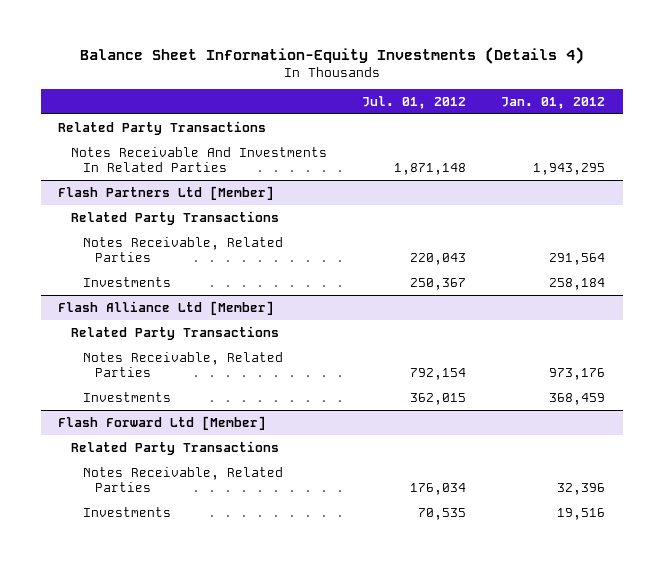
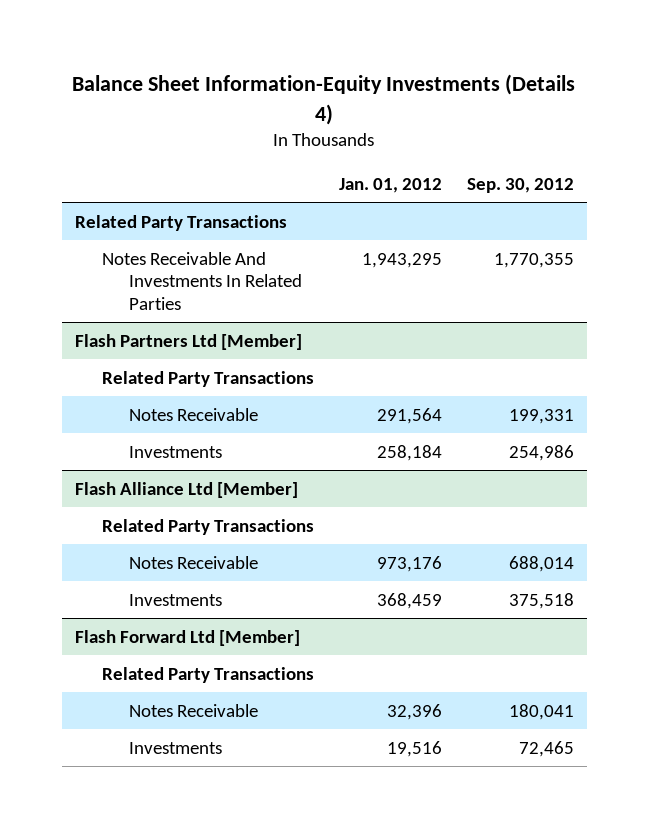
- | Jul. 01, 2012 | Jan. 01, 2012
+ | Jan. 01, 2012 | Sep. 30, 2012
@ Flash Partners Ltd [Member]
- Notes Receivable, Related Parties | 220,043 | 291,564
+ Notes Receivable | 291,564 | 199,331
@ Flash Alliance Ltd [Member]
- Notes Receivable, Related Parties | 792,154 | 973,176
+ Notes Receivable | 973,176 | 688,014
@ Flash Forward Ltd [Member]
- Notes Receivable, Related Parties | 176,034 | 32,396
+ Notes Receivable | 32,396 | 180,041

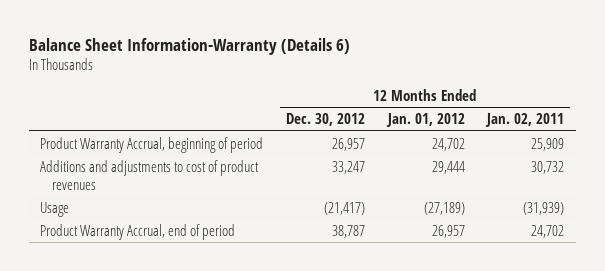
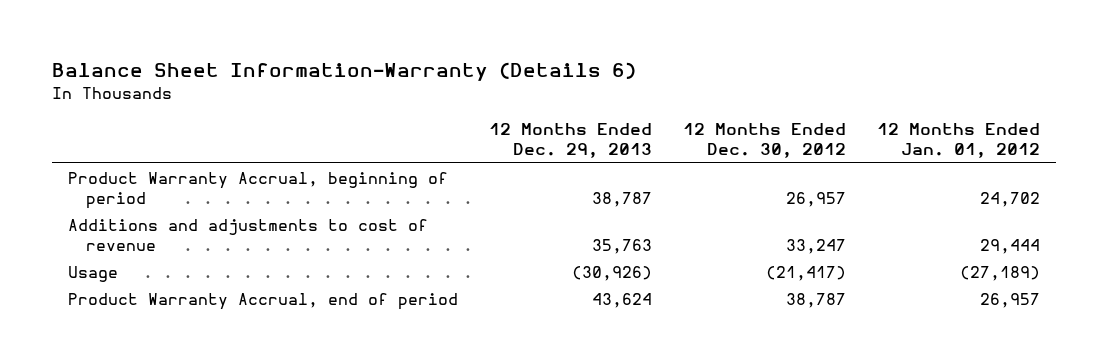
- | 12 Months Ended Dec. 30, 2012 | 12 Months Ended Jan. 01, 2012 | 12 Months Ended Jan. 02, 2011
+ | 12 Months Ended Dec. 29, 2013 | 12 Months Ended Dec. 30, 2012 | 12 Months Ended Jan. 01, 2012
- Additions and adjustments to cost of product revenues | 33,247 | 29,444 | 30,732
+ Additions and adjustments to cost of revenue | 35,763 | 33,247 | 29,444

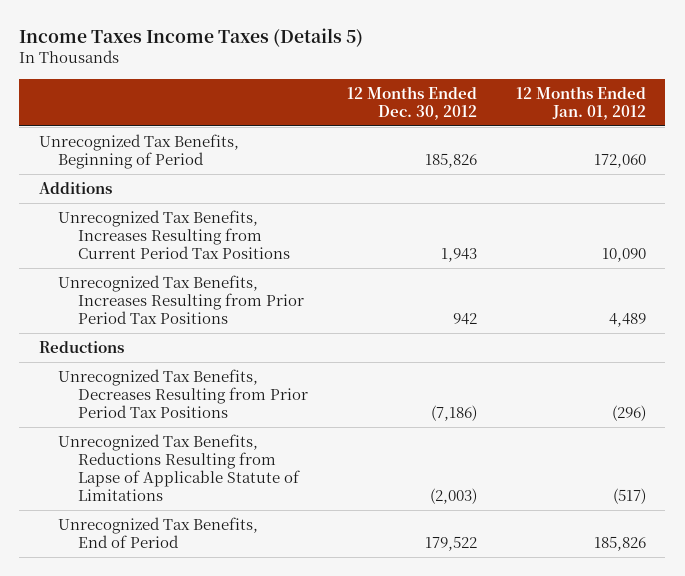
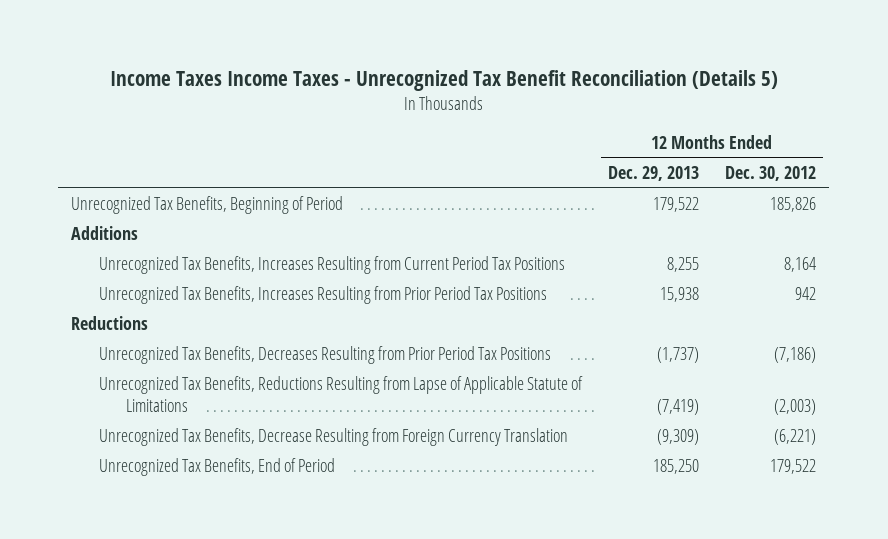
- Income Taxes Income Taxes (Details 5)
+ Income Taxes Income Taxes - Unrecognized Tax Benefit Reconciliation (Details 5)
- | 12 Months Ended Dec. 30, 2012 | 12 Months Ended Jan. 01, 2012
+ | 12 Months Ended Dec. 29, 2013 | 12 Months Ended Dec. 30, 2012
- Unrecognized Tax Benefits, Increases Resulting from Current Period Tax Positions | 1,943 | 10,090
+ Unrecognized Tax Benefits, Increases Resulting from Current Period Tax Positions | 8,255 | 8,164
+ Unrecognized Tax Benefits, Decrease Resulting from Foreign Currency Translation | (9,309) | (6,221)

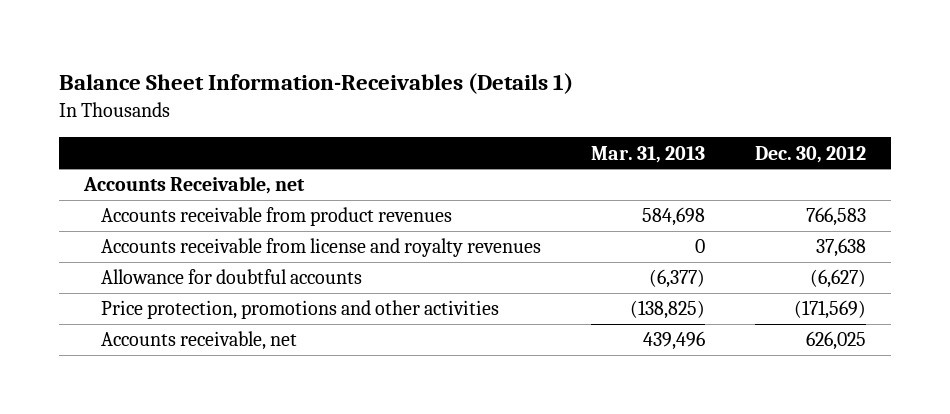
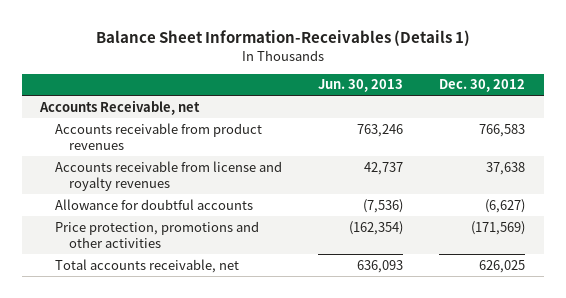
- | Mar. 31, 2013 | Dec. 30, 2012
+ | Jun. 30, 2013 | Dec. 30, 2012
- Accounts receivable, net | 439,496 | 626,025
+ Total accounts receivable, net | 636,093 | 626,025

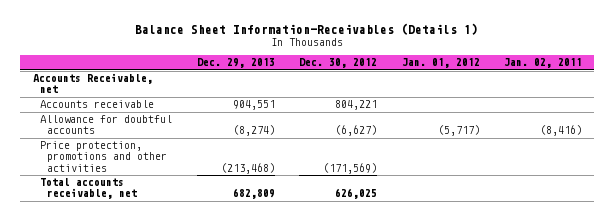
- | Jun. 30, 2013 | Dec. 30, 2012
+ | Dec. 29, 2013 | Dec. 30, 2012 | Jan. 01, 2012 | Jan. 02, 2011
- Accounts receivable from product revenues | 763,246 | 766,583
- Accounts receivable from license and royalty revenues | 42,737 | 37,638
+ Accounts receivable | 904,551 | 804,221 | |

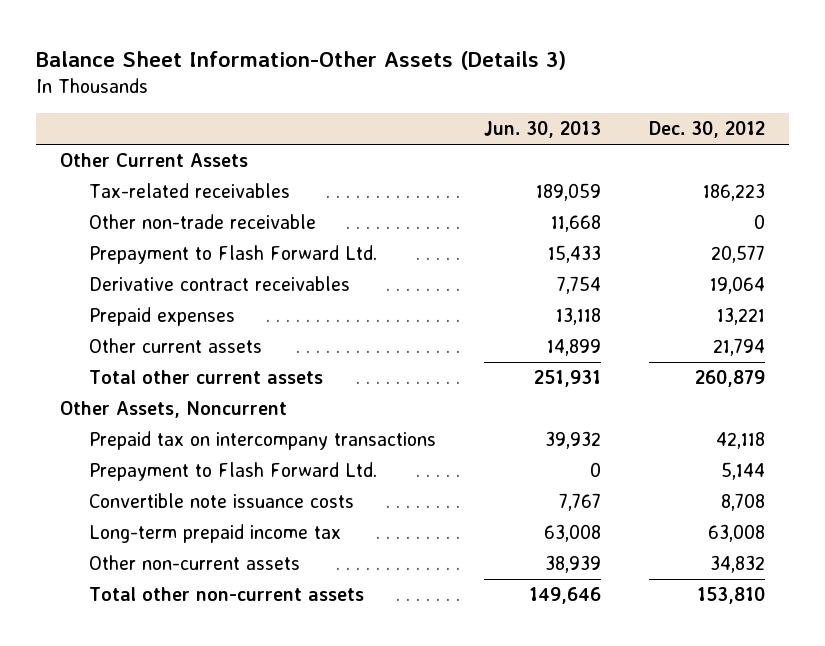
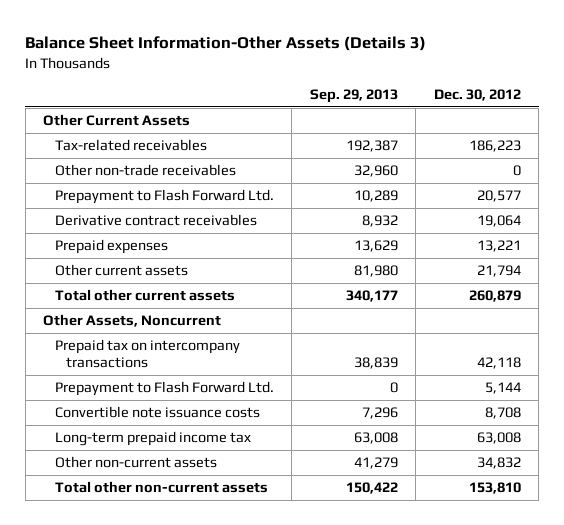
- | Jun. 30, 2013 | Dec. 30, 2012
+ | Sep. 29, 2013 | Dec. 30, 2012
- Other non-trade receivable | 11,668 | 0
+ Other non-trade receivables | 32,960 | 0

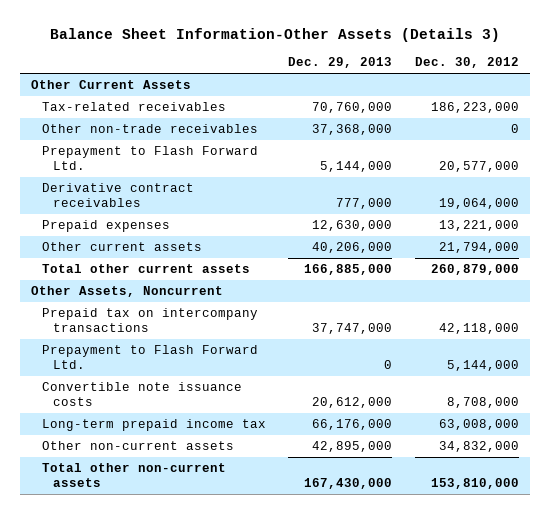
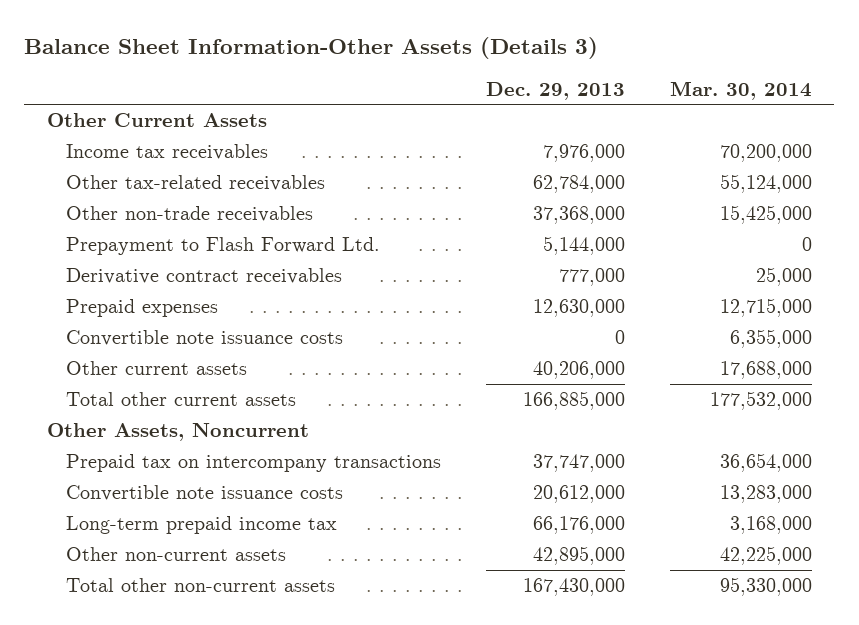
- | Dec. 29, 2013 | Dec. 30, 2012
+ | Dec. 29, 2013 | Mar. 30, 2014
- Tax-related receivables | 70,760,000 | 186,223,000
+ Income tax receivables | 7,976,000 | 70,200,000
+ Other tax-related receivables | 62,784,000 | 55,124,000
+ Convertible note issuance costs | 0 | 6,355,000
- Prepayment to Flash Forward Ltd. | 0 | 5,144,000

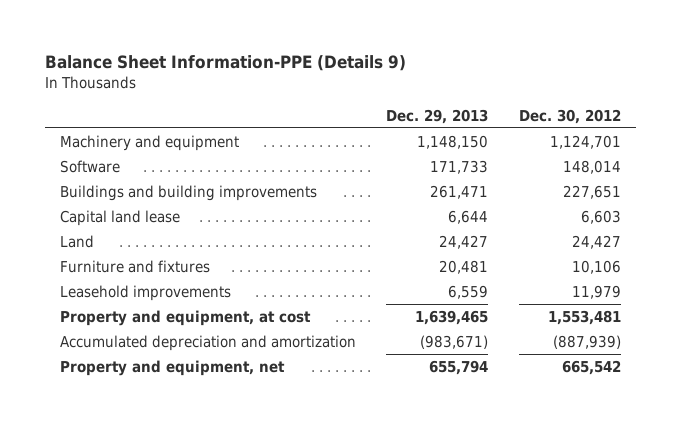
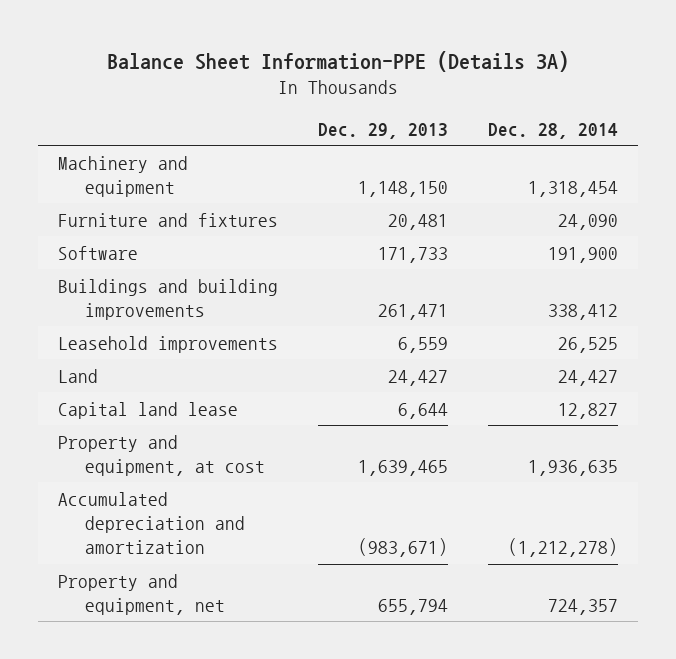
- Balance Sheet Information-PPE (Details 9)
+ Balance Sheet Information-PPE (Details 3A)
- | Dec. 29, 2013 | Dec. 30, 2012
+ | Dec. 29, 2013 | Dec. 28, 2014
moved up: Furniture and fixtures | 20,481 | 24,090
moved down: Land | 24,427 | 24,427
moved down: Capital land lease | 6,644 | 12,827

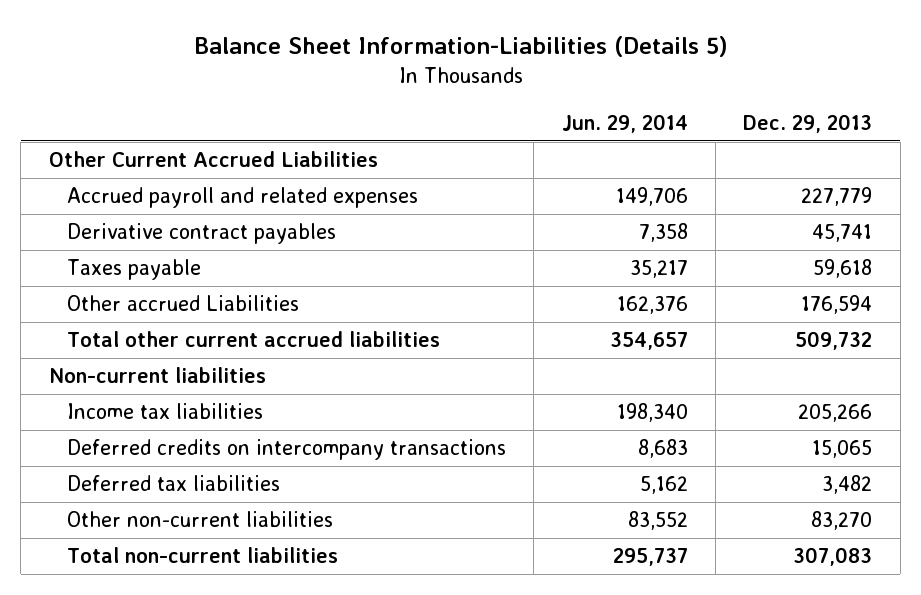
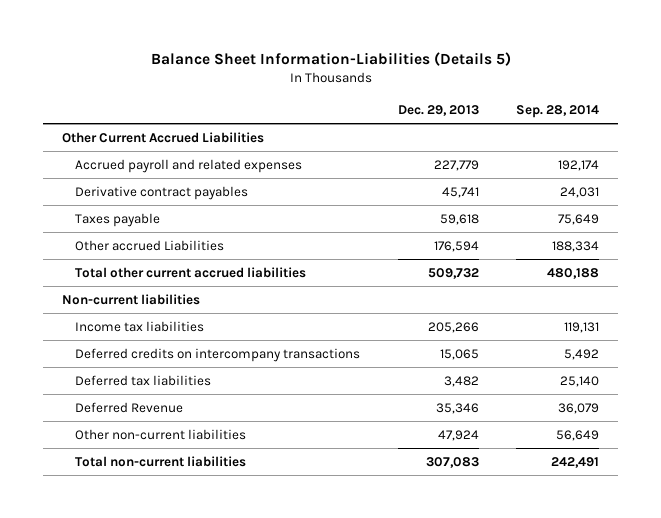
- | Jun. 29, 2014 | Dec. 29, 2013
+ | Dec. 29, 2013 | Sep. 28, 2014
- Other non-current liabilities | 83,552 | 83,270
+ Deferred Revenue | 35,346 | 36,079
+ Other non-current liabilities | 47,924 | 56,649

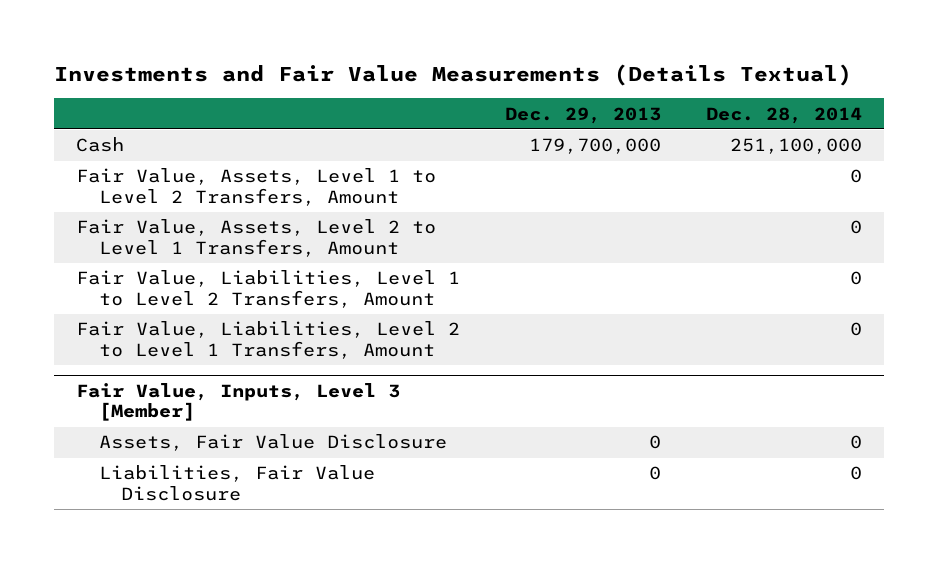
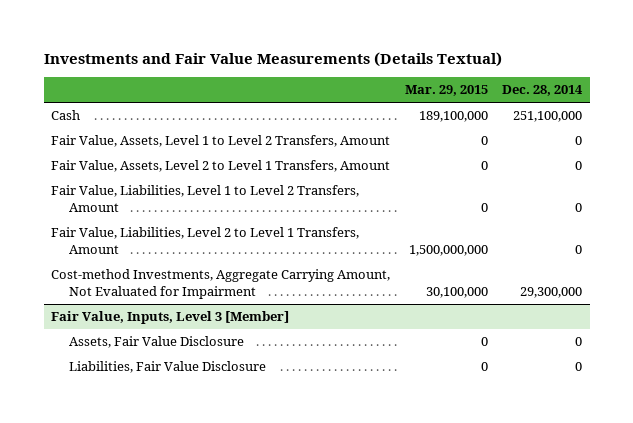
- | Dec. 29, 2013 | Dec. 28, 2014
+ | Mar. 29, 2015 | Dec. 28, 2014
+ Cost-method Investments, Aggregate Carrying Amount, Not Evaluated for Impairment | 30,100,000 | 29,300,000

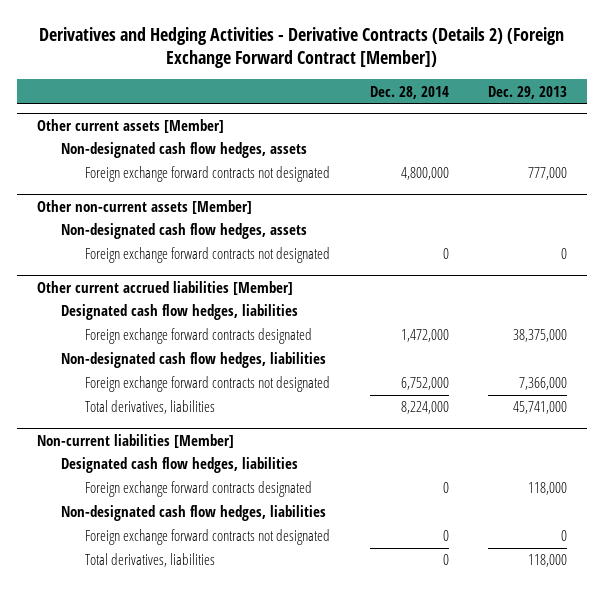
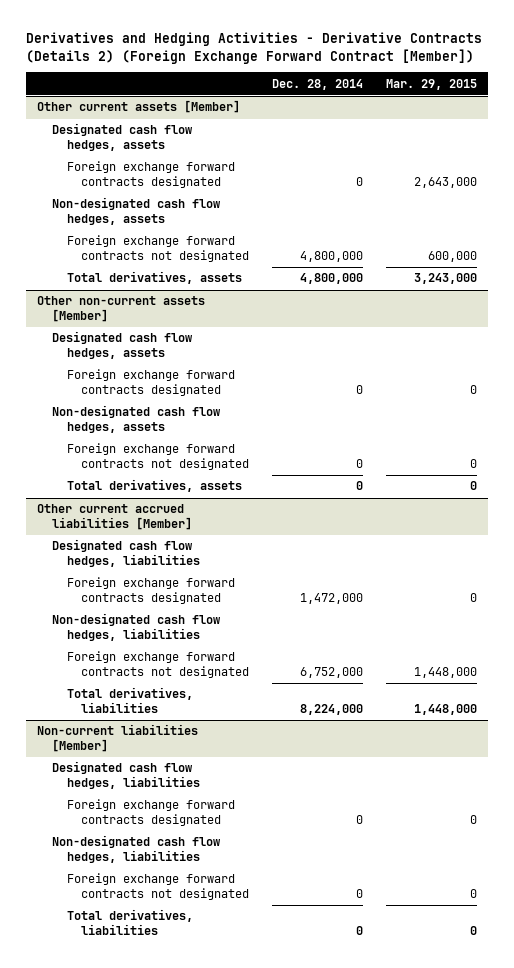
- | Dec. 28, 2014 | Dec. 29, 2013
+ | Dec. 28, 2014 | Mar. 29, 2015
@ Other current assets [Member]
+ Designated cash flow hedges, assets
+ Foreign exchange forward contracts designated | 0 | 2,643,000
+ Total derivatives, assets | 4,800,000 | 3,243,000
@ Other non-current assets [Member]
+ Designated cash flow hedges, assets
+ Foreign exchange forward contracts designated | 0 | 0
+ Total derivatives, assets | 0 | 0

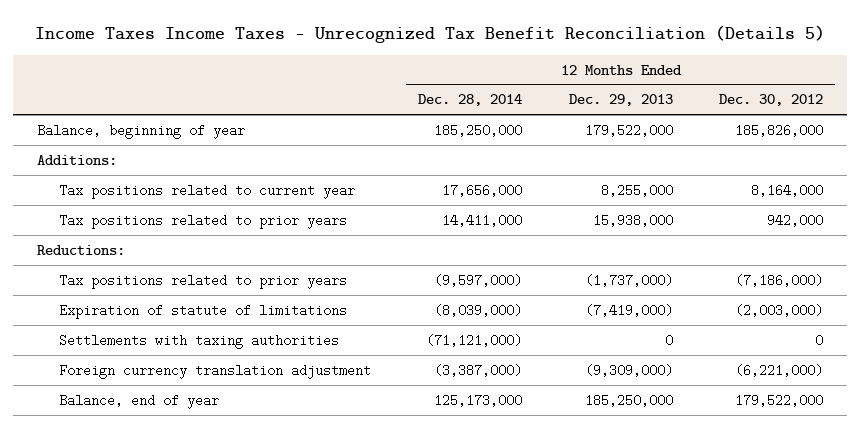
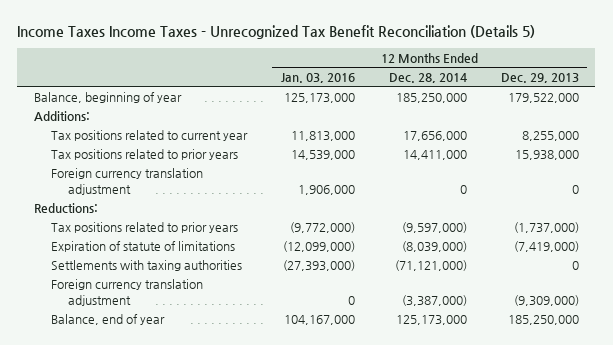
- | 12 Months Ended Dec. 28, 2014 | 12 Months Ended Dec. 29, 2013 | 12 Months Ended Dec. 30, 2012
+ | 12 Months Ended Jan. 03, 2016 | 12 Months Ended Dec. 28, 2014 | 12 Months Ended Dec. 29, 2013
+ Foreign currency translation adjustment | 1,906,000 | 0 | 0

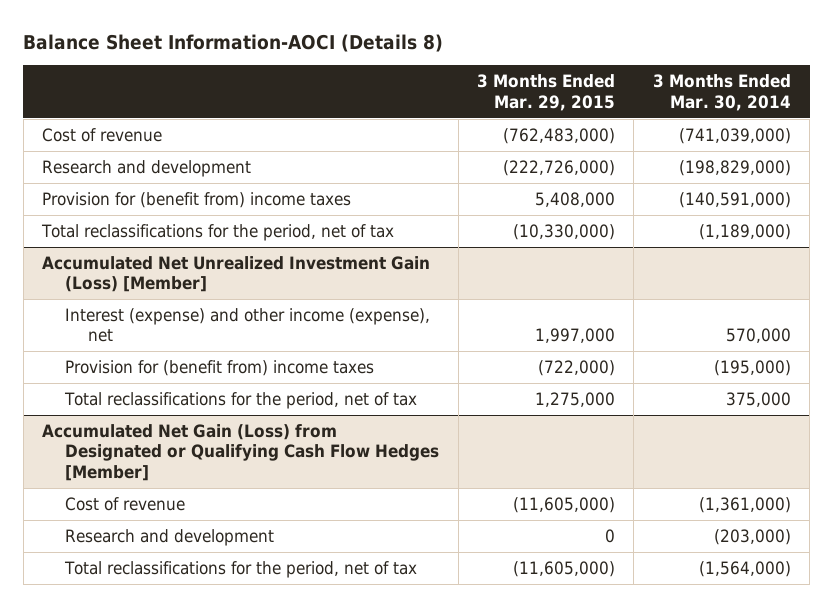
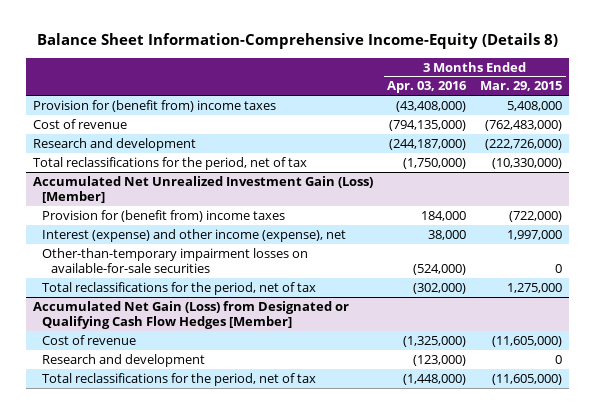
- Balance Sheet Information-AOCI (Details 8)
+ Balance Sheet Information-Comprehensive Income-Equity (Details 8)
- | 3 Months Ended Mar. 29, 2015 | 3 Months Ended Mar. 30, 2014
+ | 3 Months Ended Apr. 03, 2016 | 3 Months Ended Mar. 29, 2015
moved up: Provision for (benefit from) income taxes | (43,408,000) | 5,408,000
@ Accumulated Net Unrealized Investment Gain (Loss) [Member]
moved down: Interest (expense) and other income (expense), net | 38,000 | 1,997,000
+ Other-than-temporary impairment losses on available-for-sale securities | (524,000) | 0

